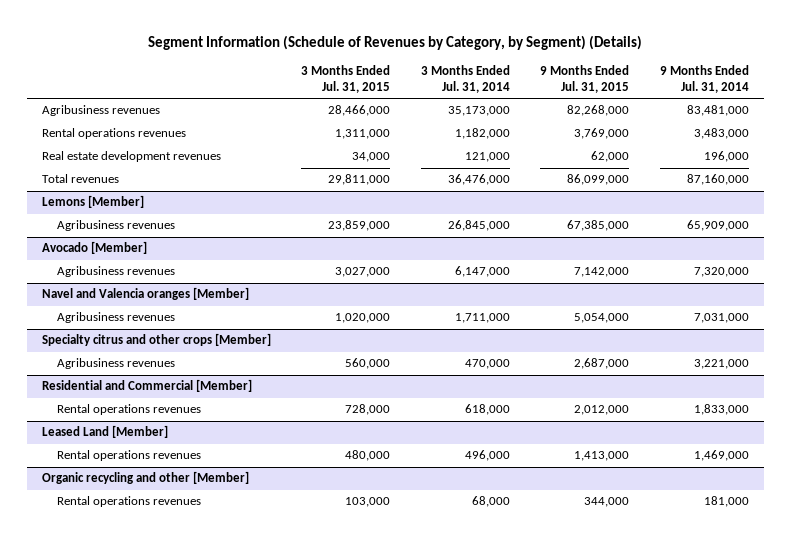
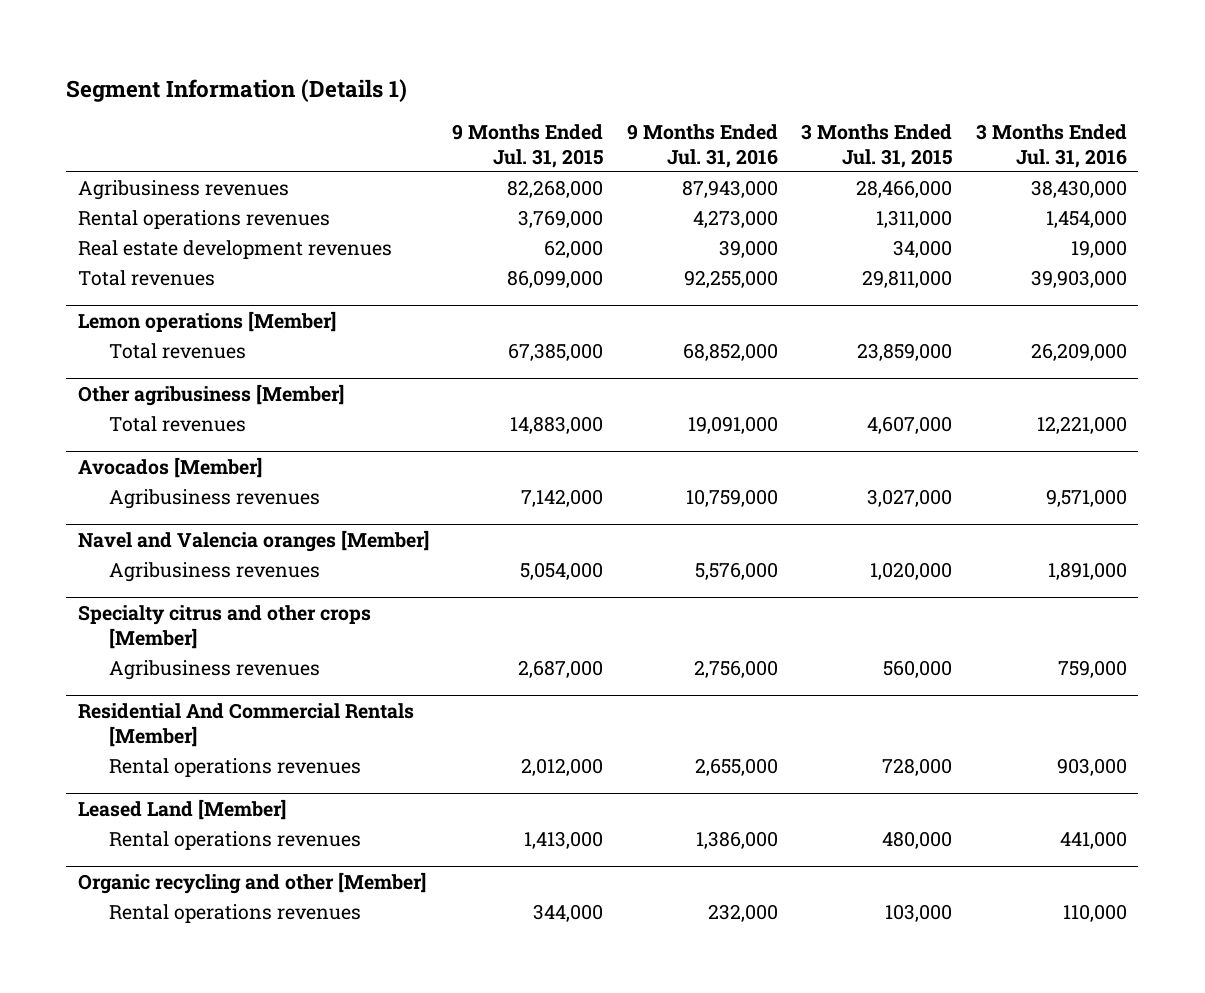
- Segment Information (Schedule of Revenues by Category, by Segment) (Details)
+ Segment Information (Details 1)
- | 3 Months Ended Jul. 31, 2015 | 3 Months Ended Jul. 31, 2014 | 9 Months Ended Jul. 31, 2015 | 9 Months Ended Jul. 31, 2014
+ | 9 Months Ended Jul. 31, 2015 | 9 Months Ended Jul. 31, 2016 | 3 Months Ended Jul. 31, 2015 | 3 Months Ended Jul. 31, 2016
- Lemons [Member]
- Agribusiness revenues | 23,859,000 | 26,845,000 | 67,385,000 | 65,909,000
- Avocado [Member]
+ Lemon operations [Member]
+ Total revenues | 67,385,000 | 68,852,000 | 23,859,000 | 26,209,000
+ Other agribusiness [Member]
+ Total revenues | 14,883,000 | 19,091,000 | 4,607,000 | 12,221,000
+ Avocados [Member]
- Residential and Commercial [Member]
+ Residential And Commercial Rentals [Member]

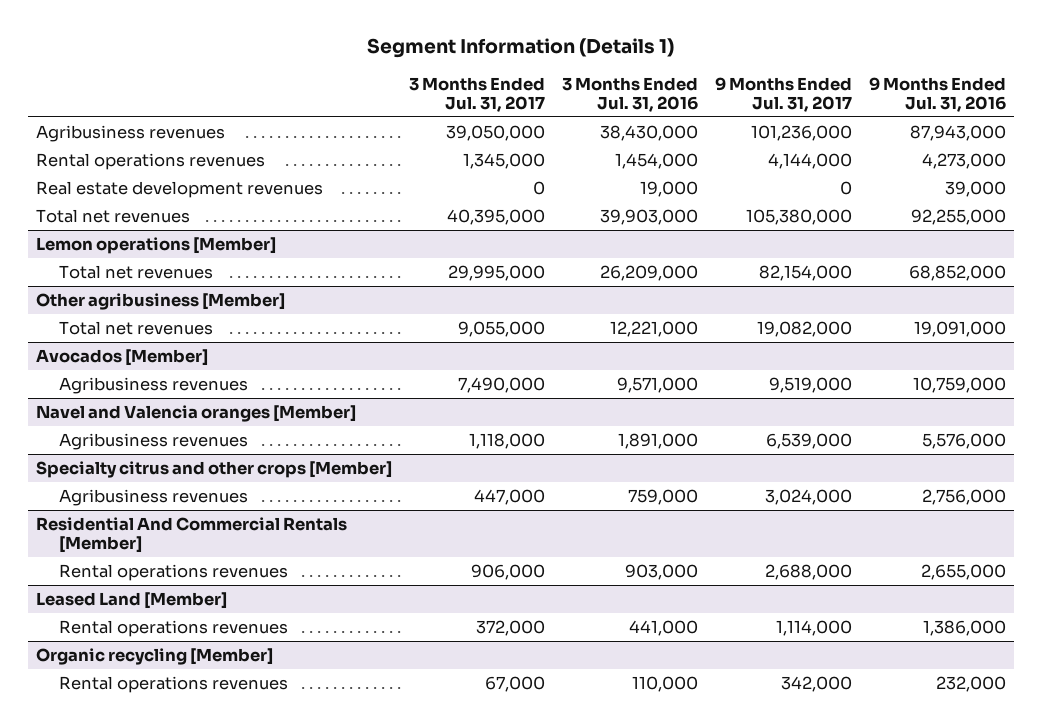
- | 9 Months Ended Jul. 31, 2015 | 9 Months Ended Jul. 31, 2016 | 3 Months Ended Jul. 31, 2015 | 3 Months Ended Jul. 31, 2016
+ | 3 Months Ended Jul. 31, 2017 | 3 Months Ended Jul. 31, 2016 | 9 Months Ended Jul. 31, 2017 | 9 Months Ended Jul. 31, 2016
- Total revenues | 86,099,000 | 92,255,000 | 29,811,000 | 39,903,000
+ Total net revenues | 40,395,000 | 39,903,000 | 105,380,000 | 92,255,000
@ Lemon operations [Member]
- Total revenues | 67,385,000 | 68,852,000 | 23,859,000 | 26,209,000
+ Total net revenues | 29,995,000 | 26,209,000 | 82,154,000 | 68,852,000
@ Other agribusiness [Member]
- Total revenues | 14,883,000 | 19,091,000 | 4,607,000 | 12,221,000
+ Total net revenues | 9,055,000 | 12,221,000 | 19,082,000 | 19,091,000
- Organic recycling and other [Member]
+ Organic recycling [Member]

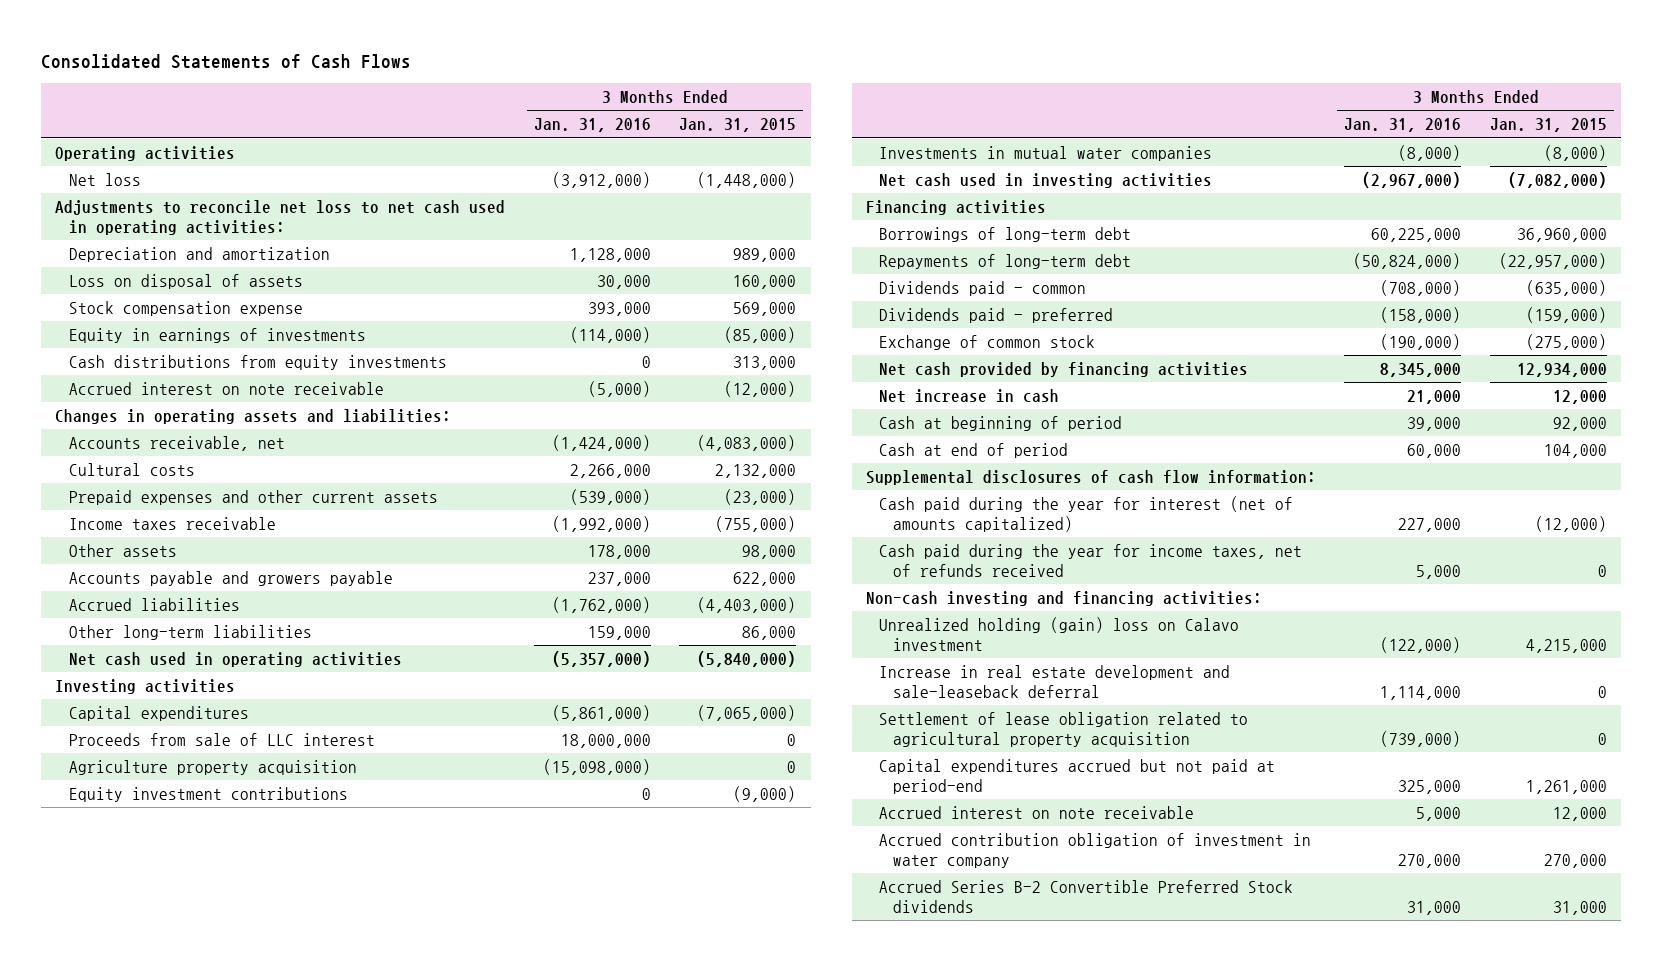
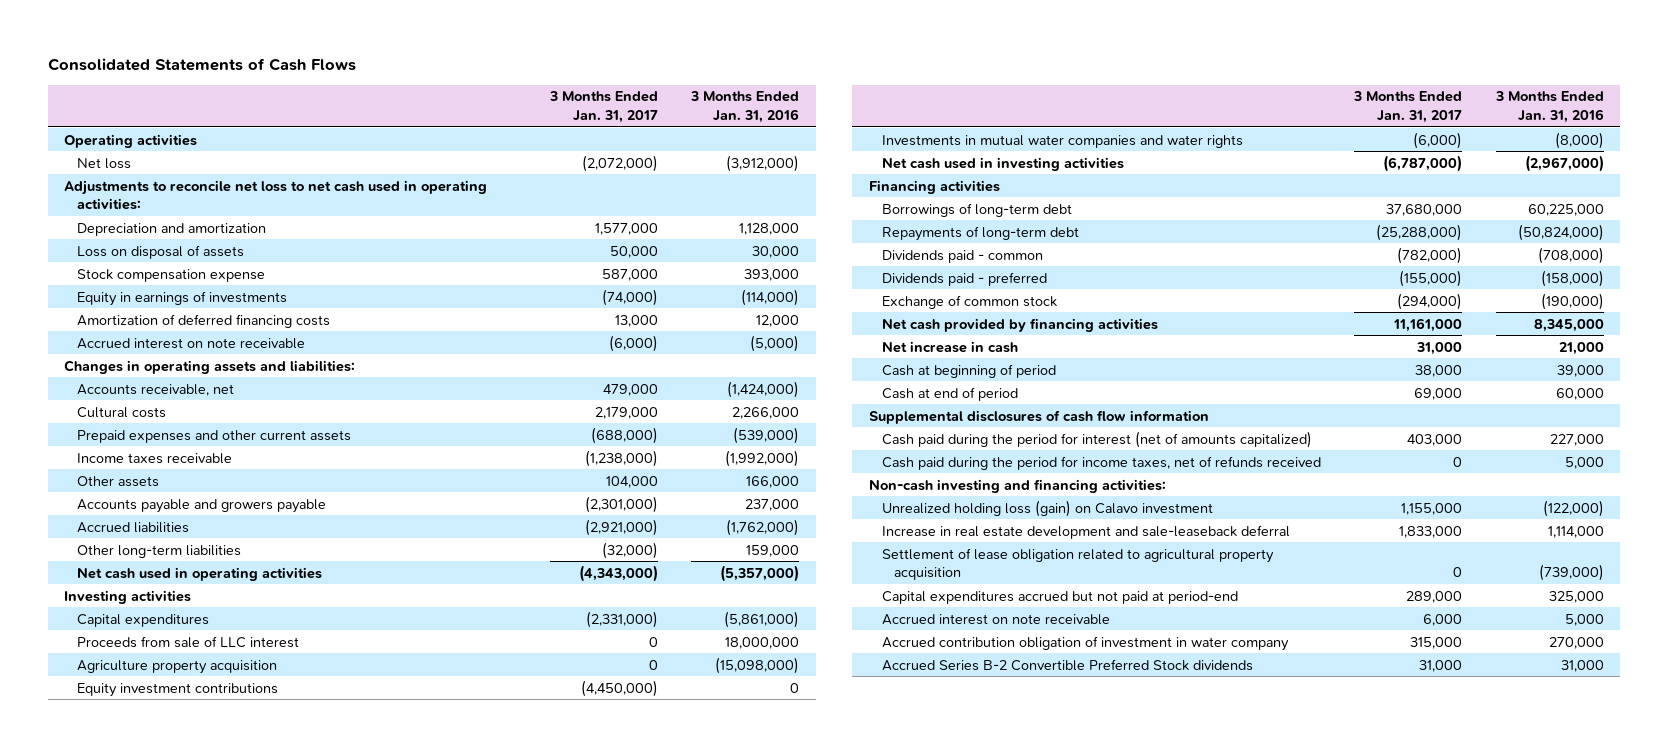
- | 3 Months Ended Jan. 31, 2016 | 3 Months Ended Jan. 31, 2015
+ | 3 Months Ended Jan. 31, 2017 | 3 Months Ended Jan. 31, 2016
- Cash distributions from equity investments | 0 | 313,000
+ Amortization of deferred financing costs | 13,000 | 12,000
- Other assets | 178,000 | 98,000
+ Other assets | 104,000 | 166,000
- Investments in mutual water companies | (8,000) | (8,000)
+ Investments in mutual water companies and water rights | (6,000) | (8,000)
- Supplemental disclosures of cash flow information:
- Cash paid during the year for interest (net of amounts capitalized) | 227,000 | (12,000)
- Cash paid during the year for income taxes, net of refunds received | 5,000 | 0
+ Supplemental disclosures of cash flow information
+ Cash paid during the period for interest (net of amounts capitalized) | 403,000 | 227,000
+ Cash paid during the period for income taxes, net of refunds received | 0 | 5,000
- Unrealized holding (gain) loss on Calavo investment | (122,000) | 4,215,000
+ Unrealized holding loss (gain) on Calavo investment | 1,155,000 | (122,000)

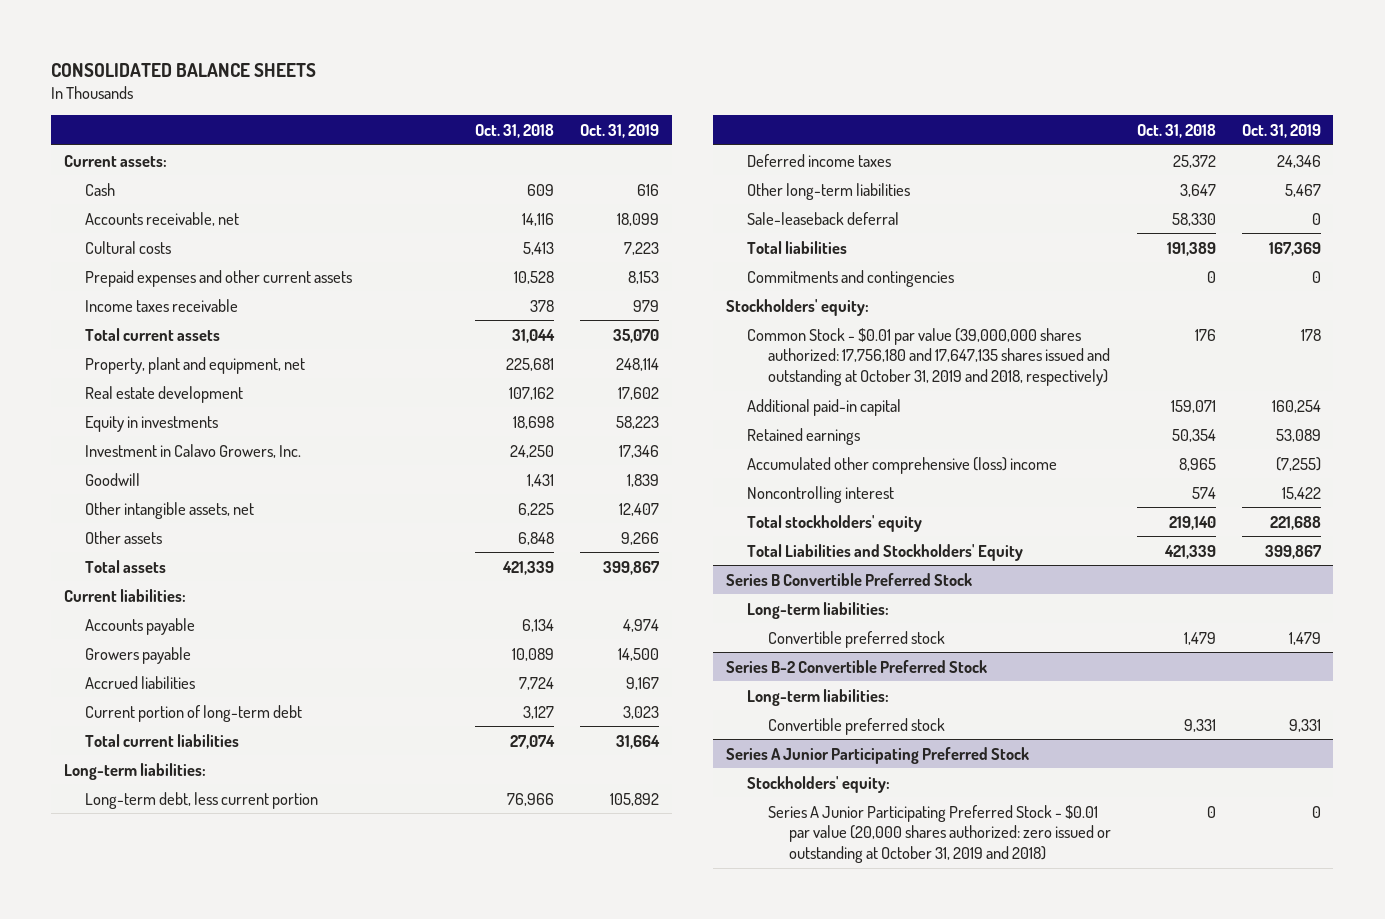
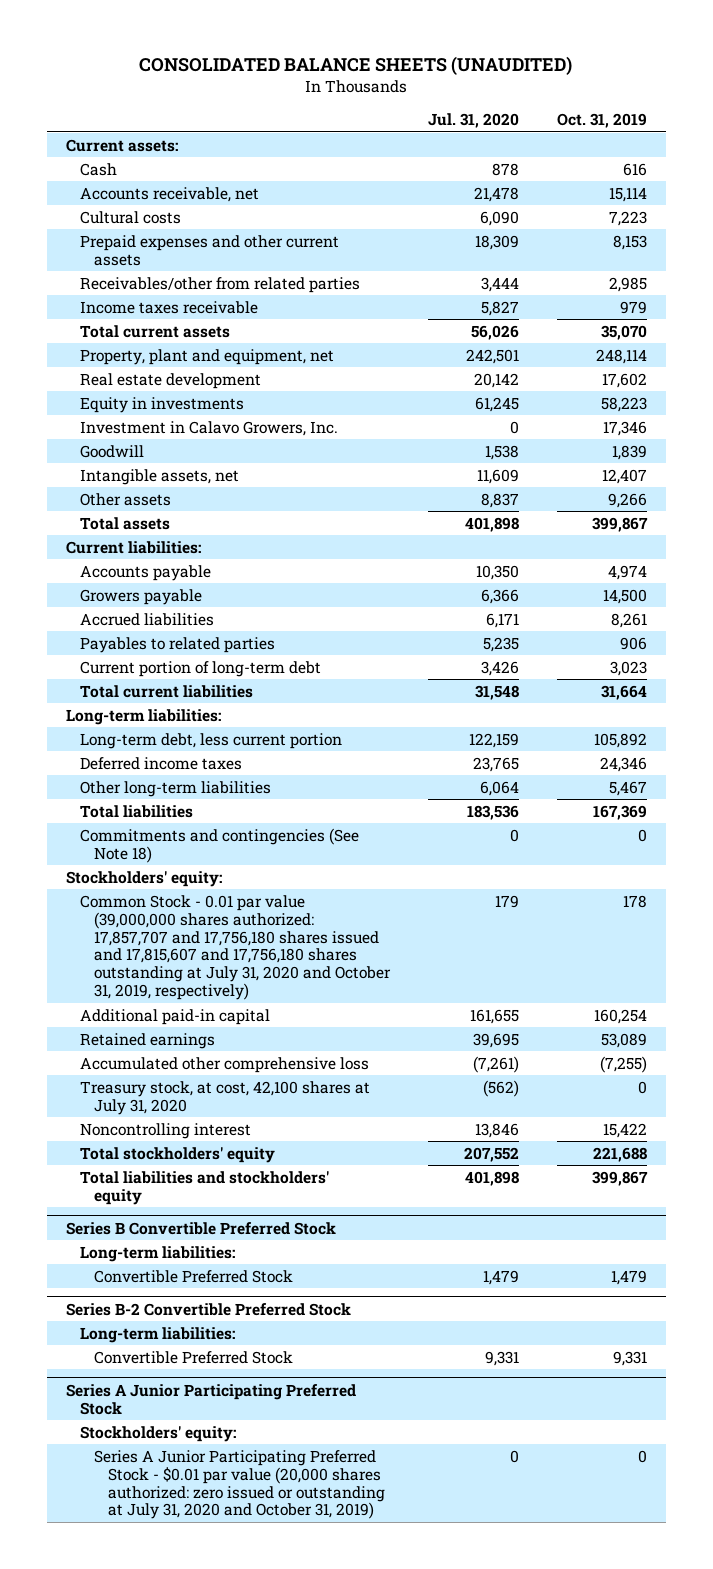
- CONSOLIDATED BALANCE SHEETS
+ CONSOLIDATED BALANCE SHEETS (UNAUDITED)
- | Oct. 31, 2018 | Oct. 31, 2019
+ | Jul. 31, 2020 | Oct. 31, 2019
- Accounts receivable, net | 14,116 | 18,099
+ Accounts receivable, net | 21,478 | 15,114
+ Receivables/other from related parties | 3,444 | 2,985
- Other intangible assets, net | 6,225 | 12,407
+ Intangible assets, net | 11,609 | 12,407
- Accrued liabilities | 7,724 | 9,167
+ Accrued liabilities | 6,171 | 8,261
+ Payables to related parties | 5,235 | 906
- Sale-leaseback deferral | 58,330 | 0
- Commitments and contingencies | 0 | 0
+ Commitments and contingencies (See Note 18) | 0 | 0
- Common Stock - $0.01 par value (39,000,000 shares authorized: 17,756,180 and 17,647,135 shares issued and outstanding at October 31, 2019 and 2018, respectively) | 176 | 178
+ Common Stock - 0.01 par value (39,000,000 shares authorized: 17,857,707 and 17,756,180 shares issued and 17,815,607 and 17,756,180 shares outstanding at July 31, 2020 and October 31, 2019, respectively) | 179 | 178
- Accumulated other comprehensive (loss) income | 8,965 | (7,255)
+ Accumulated other comprehensive loss | (7,261) | (7,255)
+ Treasury stock, at cost, 42,100 shares at July 31, 2020 | (562) | 0
- Total Liabilities and Stockholders' Equity | 421,339 | 399,867
+ Total liabilities and stockholders' equity | 401,898 | 399,867
@ Series B Convertible Preferred Stock
- Convertible preferred stock | 1,479 | 1,479
+ Convertible Preferred Stock | 1,479 | 1,479
@ Series B-2 Convertible Preferred Stock
- Convertible preferred stock | 9,331 | 9,331
+ Convertible Preferred Stock | 9,331 | 9,331
@ Series A Junior Participating Preferred Stock
- Series A Junior Participating Preferred Stock - $0.01 par value (20,000 shares authorized: zero issued or outstanding at October 31, 2019 and 2018) | 0 | 0
+ Series A Junior Participating Preferred Stock - $0.01 par value (20,000 shares authorized: zero issued or outstanding at July 31, 2020 and October 31, 2019) | 0 | 0

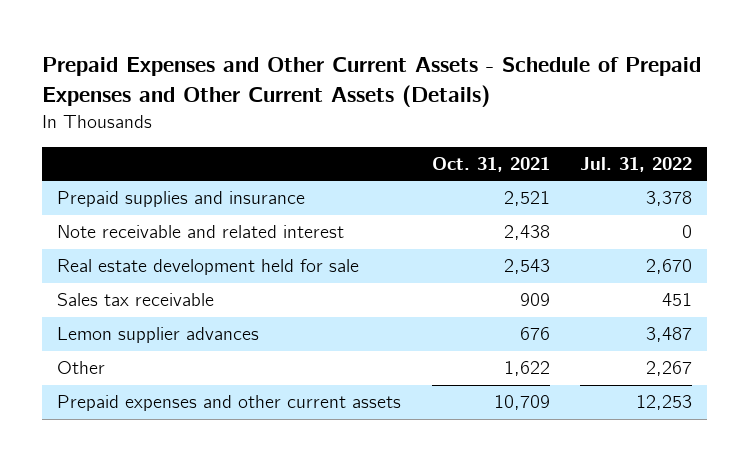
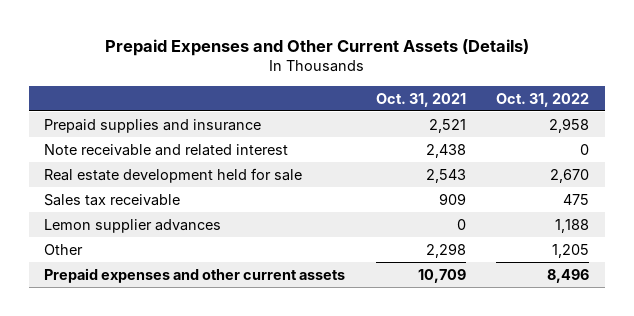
- Prepaid Expenses and Other Current Assets - Schedule of Prepaid Expenses and Other Current Assets (Details)
+ Prepaid Expenses and Other Current Assets (Details)
- | Oct. 31, 2021 | Jul. 31, 2022
+ | Oct. 31, 2021 | Oct. 31, 2022
- Lemon supplier advances | 676 | 3,487
- Other | 1,622 | 2,267
+ Lemon supplier advances | 0 | 1,188
+ Other | 2,298 | 1,205

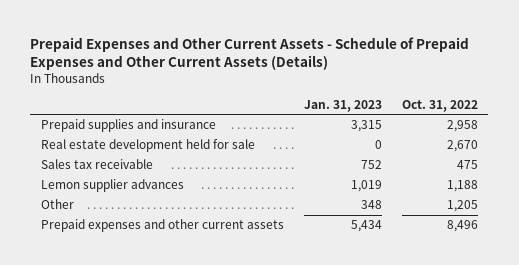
- Prepaid Expenses and Other Current Assets (Details)
+ Prepaid Expenses and Other Current Assets - Schedule of Prepaid Expenses and Other Current Assets (Details)
- | Oct. 31, 2021 | Oct. 31, 2022
+ | Jan. 31, 2023 | Oct. 31, 2022
- Note receivable and related interest | 2,438 | 0

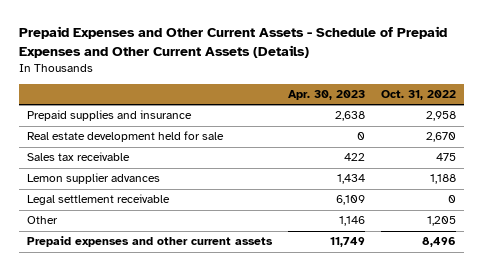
- | Jan. 31, 2023 | Oct. 31, 2022
+ | Apr. 30, 2023 | Oct. 31, 2022
+ Legal settlement receivable | 6,109 | 0

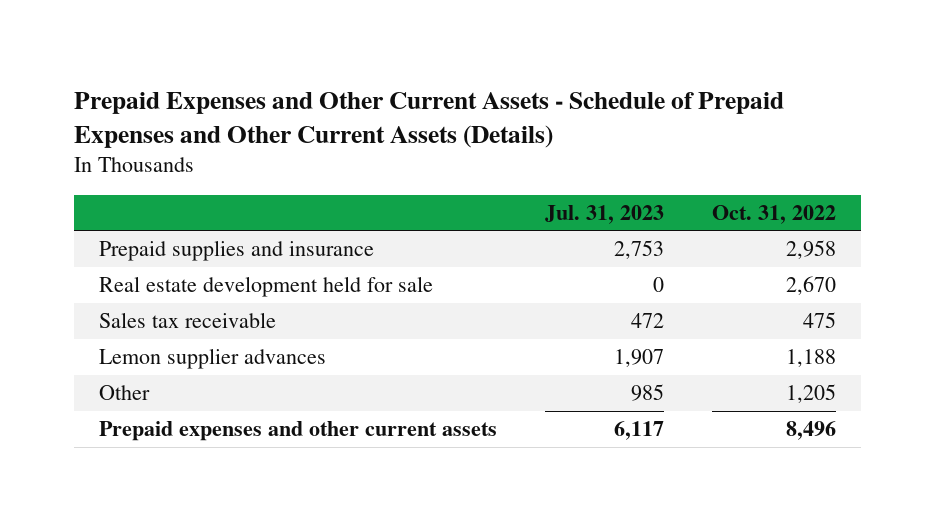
- | Apr. 30, 2023 | Oct. 31, 2022
+ | Jul. 31, 2023 | Oct. 31, 2022
- Legal settlement receivable | 6,109 | 0

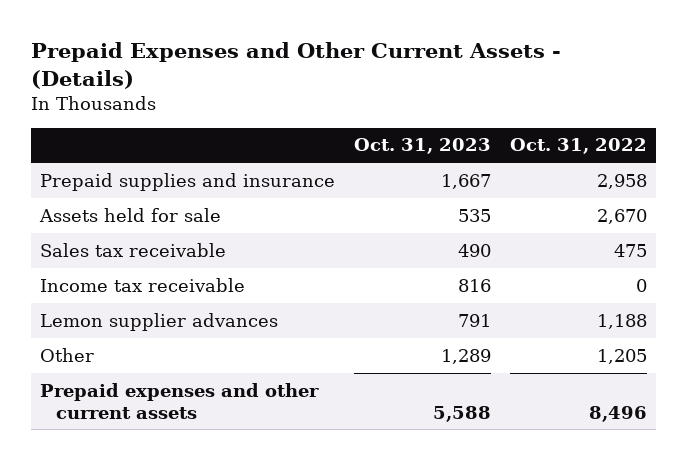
- Prepaid Expenses and Other Current Assets - Schedule of Prepaid Expenses and Other Current Assets (Details)
+ Prepaid Expenses and Other Current Assets - (Details)
- | Jul. 31, 2023 | Oct. 31, 2022
+ | Oct. 31, 2023 | Oct. 31, 2022
- Real estate development held for sale | 0 | 2,670
+ Assets held for sale | 535 | 2,670
+ Income tax receivable | 816 | 0

